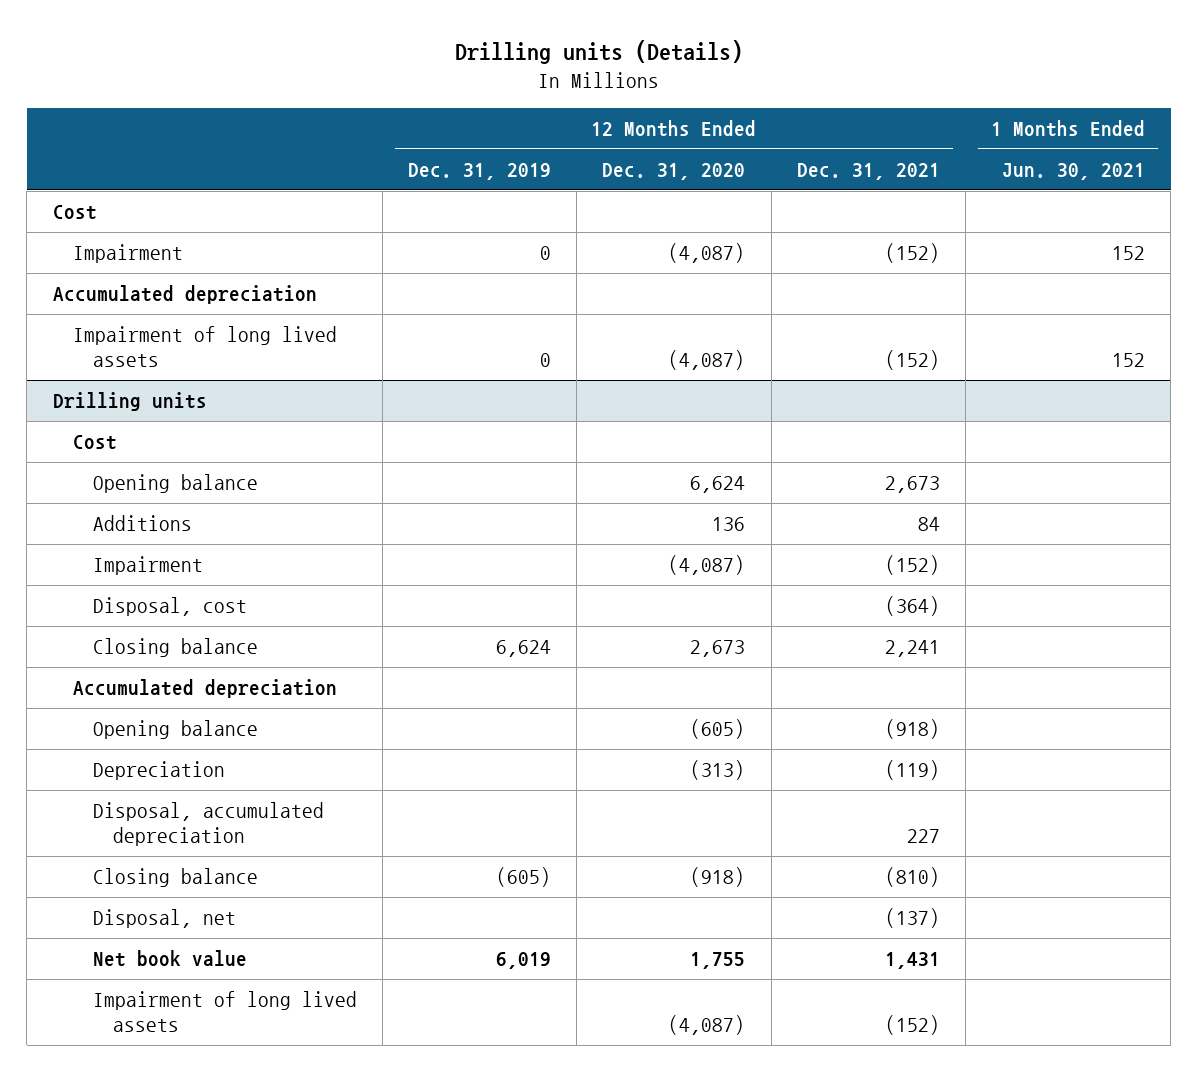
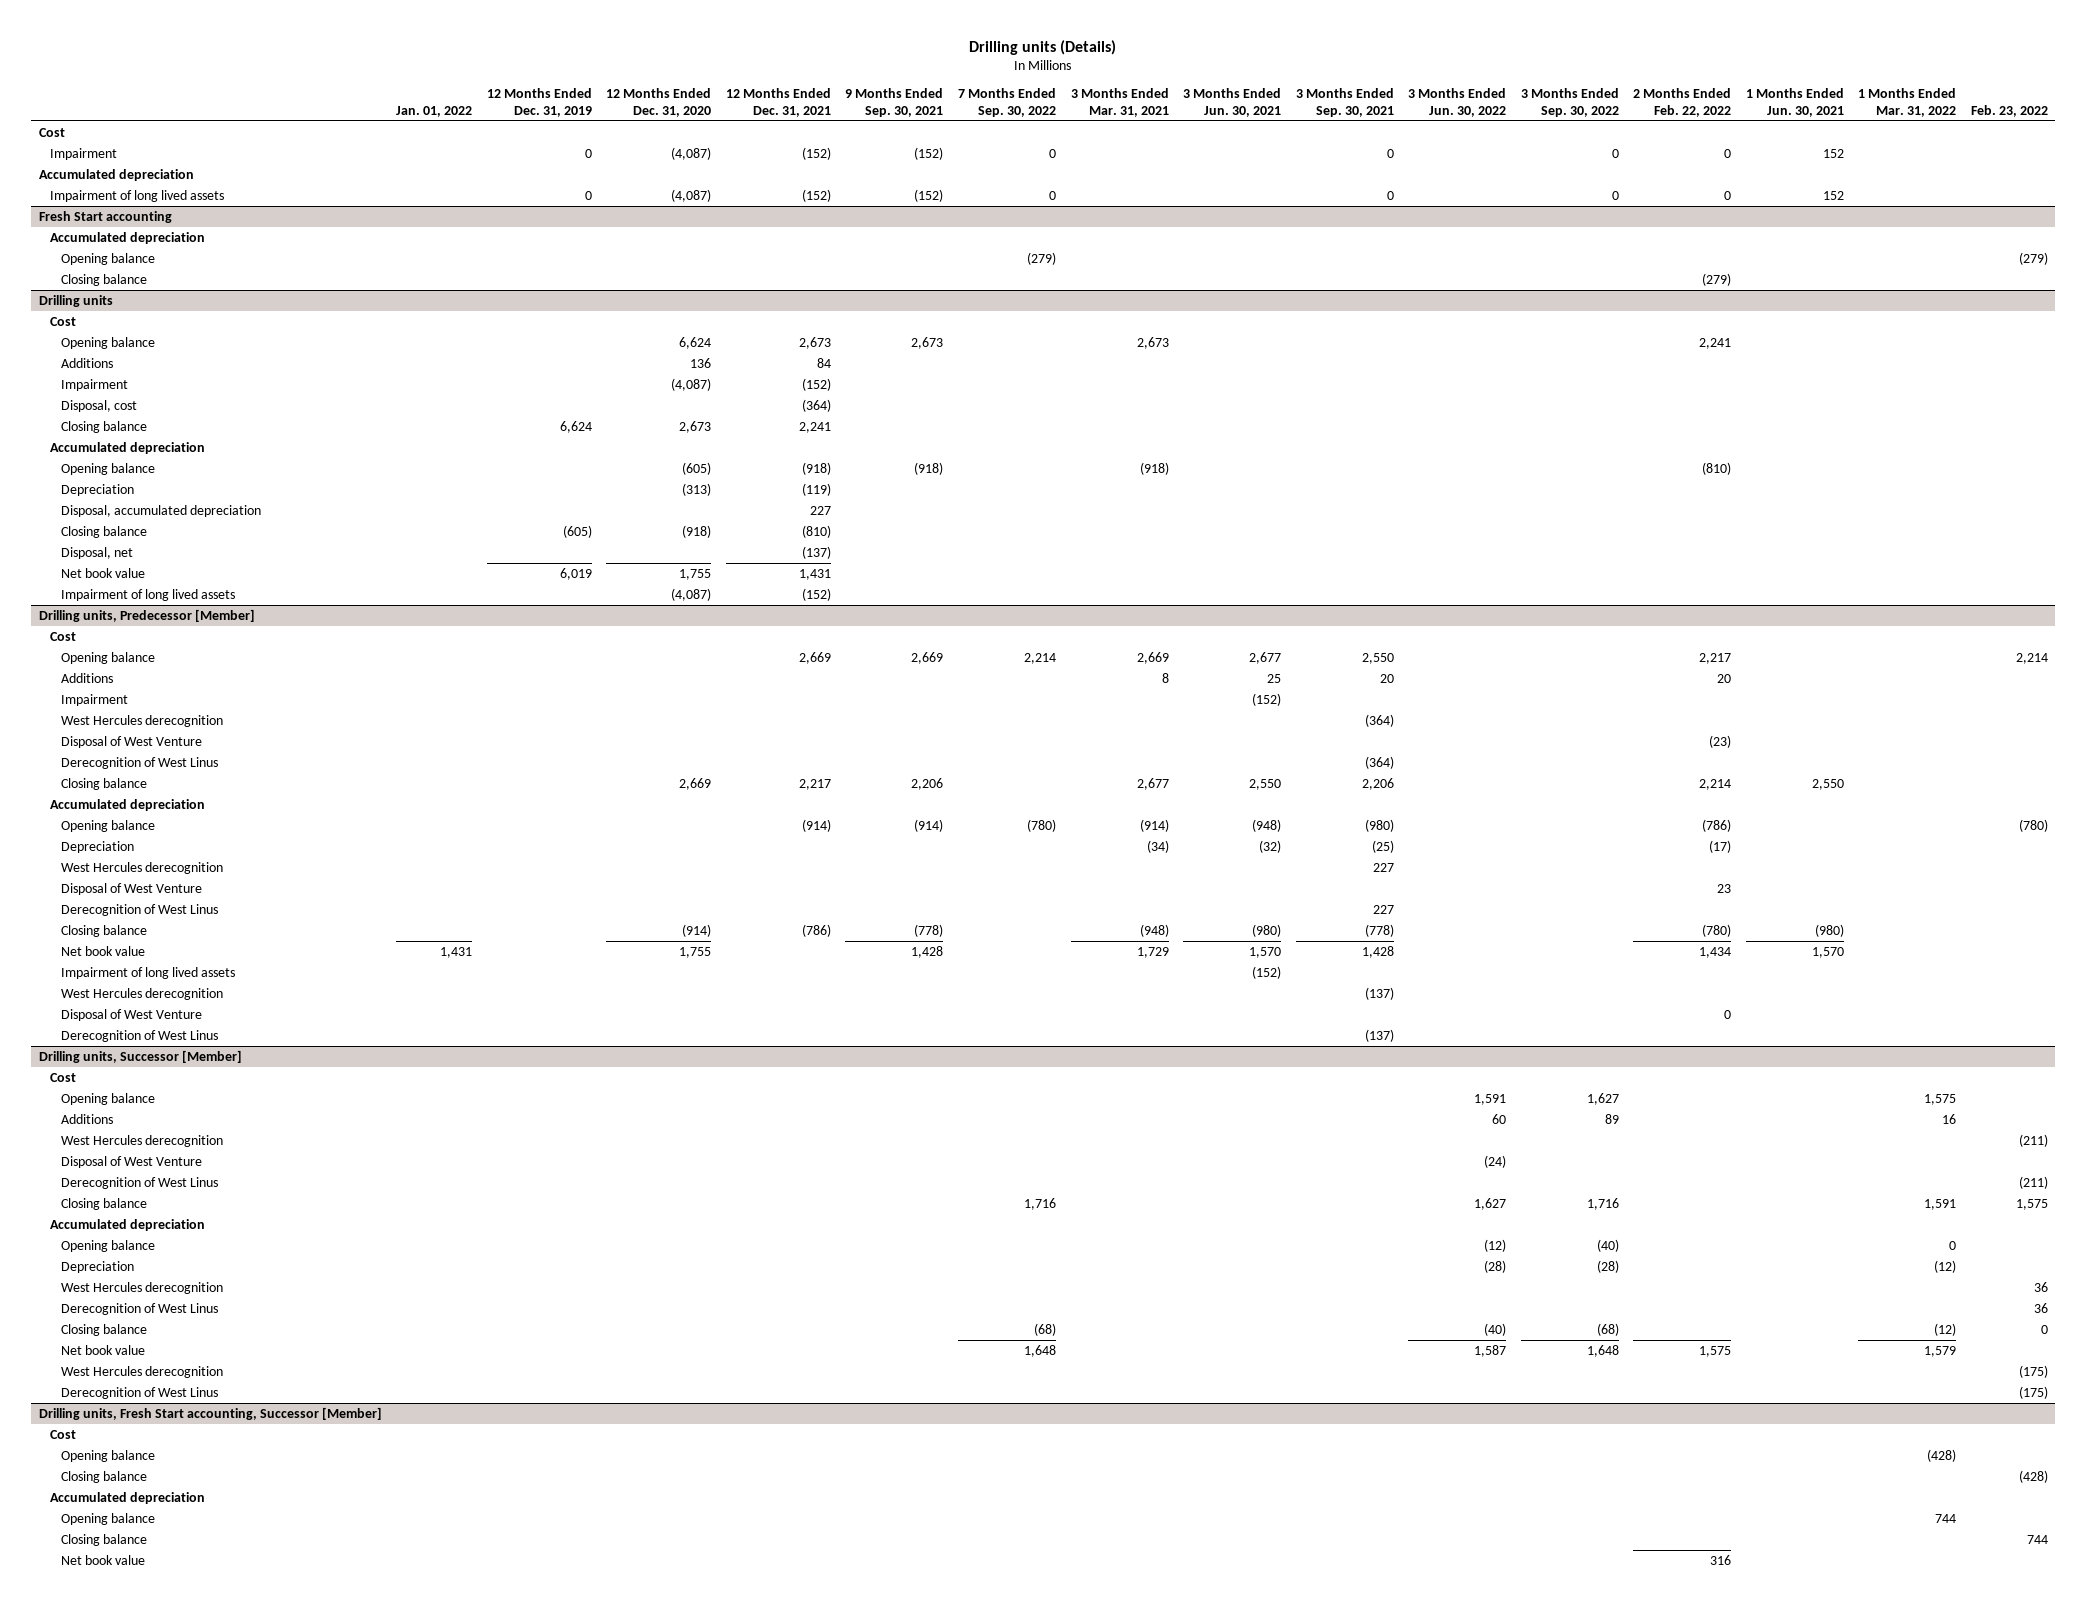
- | 12 Months Ended Dec. 31, 2019 | 12 Months Ended Dec. 31, 2020 | 12 Months Ended Dec. 31, 2021 | 1 Months Ended Jun. 30, 2021
+ | Jan. 01, 2022 | 12 Months Ended Dec. 31, 2019 | 12 Months Ended Dec. 31, 2020 | 12 Months Ended Dec. 31, 2021 | 9 Months Ended Sep. 30, 2021 | 7 Months Ended Sep. 30, 2022 | 3 Months Ended Mar. 31, 2021 | 3 Months Ended Jun. 30, 2021 | 3 Months Ended Sep. 30, 2021 | 3 Months Ended Jun. 30, 2022 | 3 Months Ended Sep. 30, 2022 | 2 Months Ended Feb. 22, 2022 | 1 Months Ended Jun. 30, 2021 | 1 Months Ended Mar. 31, 2022 | Feb. 23, 2022
+ Fresh Start accounting
+ Accumulated depreciation
+ Opening balance | | | | | | (279) | | | | | | | | | (279)
+ Closing balance | | | | | | | | | | | | (279) | | |
+ Drilling units, Predecessor [Member]
+ Cost
+ Opening balance | | | | 2,669 | 2,669 | 2,214 | 2,669 | 2,677 | 2,550 | | | 2,217 | | | 2,214
+ Additions | | | | | | | 8 | 25 | 20 | | | 20 | | |
+ Impairment | | | | | | | | (152) | | | | | | |
+ West Hercules derecognition | | | | | | | | | (364) | | | | | |
+ Disposal of West Venture | | | | | | | | | | | | (23) | | |
+ Derecognition of West Linus | | | | | | | | | (364) | | | | | |
+ Closing balance | | | 2,669 | 2,217 | 2,206 | | 2,677 | 2,550 | 2,206 | | | 2,214 | 2,550 | |
+ Accumulated depreciation
+ Opening balance | | | | (914) | (914) | (780) | (914) | (948) | (980) | | | (786) | | | (780)
+ Depreciation | | | | | | | (34) | (32) | (25) | | | (17) | | |
+ West Hercules derecognition | | | | | | | | | 227 | | | | | |
+ Disposal of West Venture | | | | | | | | | | | | 23 | | |
+ Derecognition of West Linus | | | | | | | | | 227 | | | | | |
+ Closing balance | | | (914) | (786) | (778) | | (948) | (980) | (778) | | | (780) | (980) | |
+ Net book value | 1,431 | | 1,755 | | 1,428 | | 1,729 | 1,570 | 1,428 | | | 1,434 | 1,570 | |
+ Impairment of long lived assets | | | | | | | | (152) | | | | | | |
+ West Hercules derecognition | | | | | | | | | (137) | | | | | |
+ Disposal of West Venture | | | | | | | | | | | | 0 | | |
+ Derecognition of West Linus | | | | | | | | | (137) | | | | | |
+ Drilling units, Successor [Member]
+ Cost
+ Opening balance | | | | | | | | | | 1,591 | 1,627 | | | 1,575 |
+ Additions | | | | | | | | | | 60 | 89 | | | 16 |
+ West Hercules derecognition | | | | | | | | | | | | | | | (211)
+ Disposal of West Venture | | | | | | | | | | (24) | | | | |
+ Derecognition of West Linus | | | | | | | | | | | | | | | (211)
+ Closing balance | | | | | | 1,716 | | | | 1,627 | 1,716 | | | 1,591 | 1,575
+ Accumulated depreciation
+ Opening balance | | | | | | | | | | (12) | (40) | | | 0 |
+ Depreciation | | | | | | | | | | (28) | (28) | | | (12) |
+ West Hercules derecognition | | | | | | | | | | | | | | | 36
+ Derecognition of West Linus | | | | | | | | | | | | | | | 36
+ Closing balance | | | | | | (68) | | | | (40) | (68) | | | (12) | 0
+ Net book value | | | | | | 1,648 | | | | 1,587 | 1,648 | 1,575 | | 1,579 |
+ West Hercules derecognition | | | | | | | | | | | | | | | (175)
+ Derecognition of West Linus | | | | | | | | | | | | | | | (175)
+ Drilling units, Fresh Start accounting, Successor [Member]
+ Cost
+ Opening balance | | | | | | | | | | | | | | (428) |
+ Closing balance | | | | | | | | | | | | | | | (428)
+ Accumulated depreciation
+ Opening balance | | | | | | | | | | | | | | 744 |
+ Closing balance | | | | | | | | | | | | | | | 744
+ Net book value | | | | | | | | | | | | 316 | | |

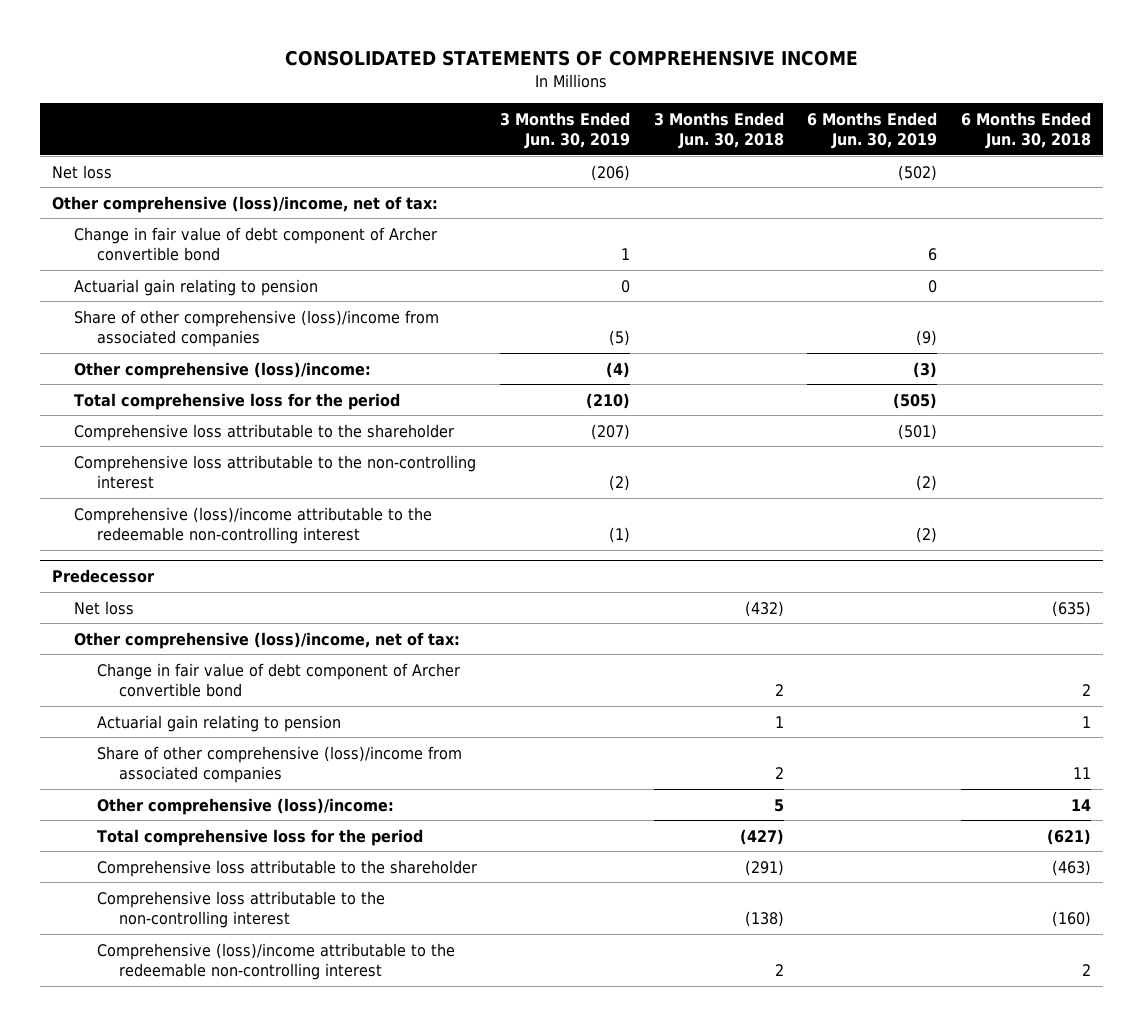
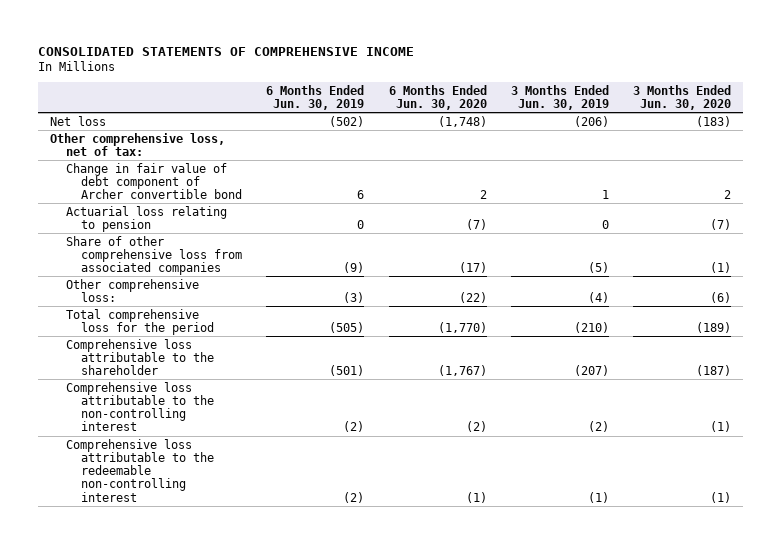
- | 3 Months Ended Jun. 30, 2019 | 3 Months Ended Jun. 30, 2018 | 6 Months Ended Jun. 30, 2019 | 6 Months Ended Jun. 30, 2018
+ | 6 Months Ended Jun. 30, 2019 | 6 Months Ended Jun. 30, 2020 | 3 Months Ended Jun. 30, 2019 | 3 Months Ended Jun. 30, 2020
- Other comprehensive (loss)/income, net of tax:
+ Other comprehensive loss, net of tax:
- Actuarial gain relating to pension | 0 | | 0 |
- Share of other comprehensive (loss)/income from associated companies | (5) | | (9) |
- Other comprehensive (loss)/income: | (4) | | (3) |
+ Actuarial loss relating to pension | 0 | (7) | 0 | (7)
+ Share of other comprehensive loss from associated companies | (9) | (17) | (5) | (1)
+ Other comprehensive loss: | (3) | (22) | (4) | (6)
- Comprehensive (loss)/income attributable to the redeemable non-controlling interest | (1) | | (2) |
- Predecessor
- Net loss | | (432) | | (635)
- Other comprehensive (loss)/income, net of tax:
- Change in fair value of debt component of Archer convertible bond | | 2 | | 2
- Actuarial gain relating to pension | | 1 | | 1
- Share of other comprehensive (loss)/income from associated companies | | 2 | | 11
- Other comprehensive (loss)/income: | | 5 | | 14
- Total comprehensive loss for the period | | (427) | | (621)
- Comprehensive loss attributable to the shareholder | | (291) | | (463)
- Comprehensive loss attributable to the non-controlling interest | | (138) | | (160)
- Comprehensive (loss)/income attributable to the redeemable non-controlling interest | | 2 | | 2
+ Comprehensive loss attributable to the redeemable non-controlling interest | (2) | (1) | (1) | (1)

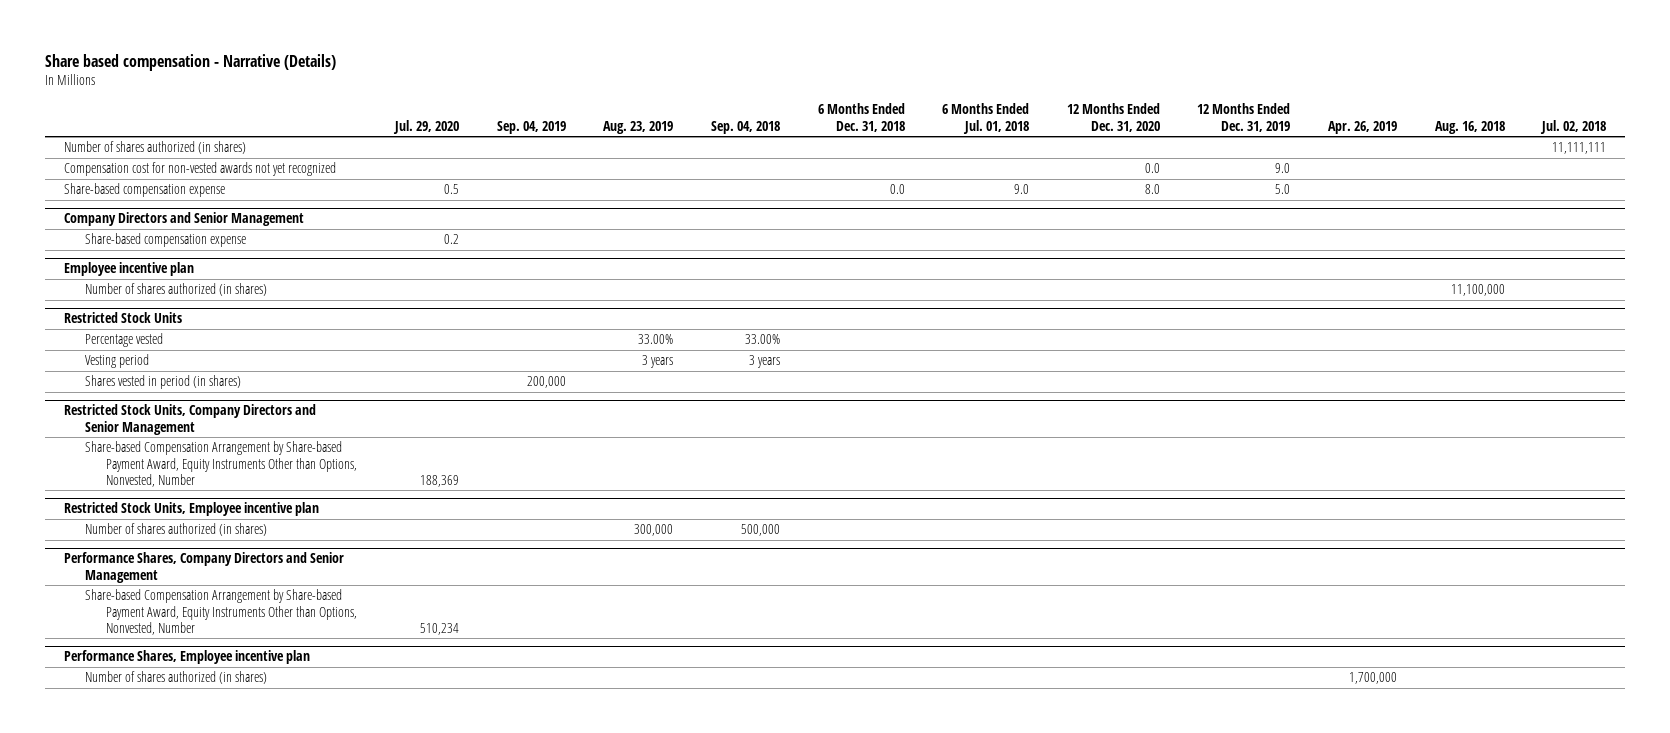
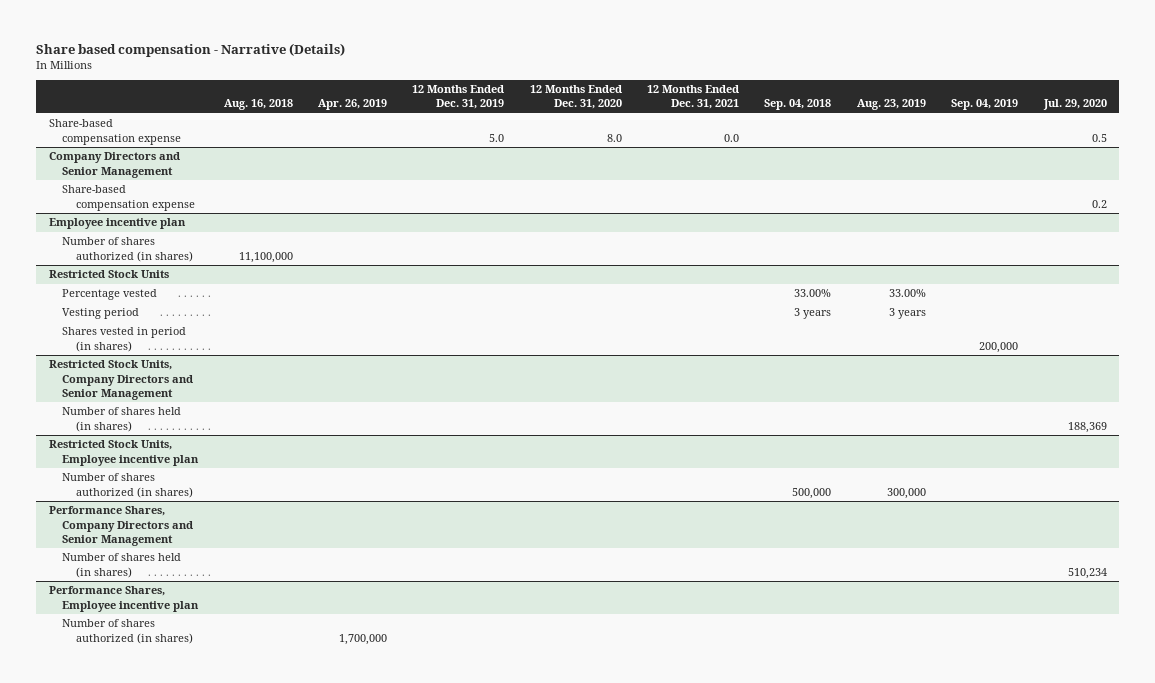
- | Jul. 29, 2020 | Sep. 04, 2019 | Aug. 23, 2019 | Sep. 04, 2018 | 6 Months Ended Dec. 31, 2018 | 6 Months Ended Jul. 01, 2018 | 12 Months Ended Dec. 31, 2020 | 12 Months Ended Dec. 31, 2019 | Apr. 26, 2019 | Aug. 16, 2018 | Jul. 02, 2018
+ | Aug. 16, 2018 | Apr. 26, 2019 | 12 Months Ended Dec. 31, 2019 | 12 Months Ended Dec. 31, 2020 | 12 Months Ended Dec. 31, 2021 | Sep. 04, 2018 | Aug. 23, 2019 | Sep. 04, 2019 | Jul. 29, 2020
- Number of shares authorized (in shares) | | | | | | | | | | | 11,111,111
- Compensation cost for non-vested awards not yet recognized | | | | | | | 0.0 | 9.0 | | |
@ Restricted Stock Units, Company Directors and Senior Management
- Share-based Compensation Arrangement by Share-based Payment Award, Equity Instruments Other than Options, Nonvested, Number | 188,369 | | | | | | | | | |
+ Number of shares held (in shares) | | | | | | | | | 188,369
@ Performance Shares, Company Directors and Senior Management
- Share-based Compensation Arrangement by Share-based Payment Award, Equity Instruments Other than Options, Nonvested, Number | 510,234 | | | | | | | | | |
+ Number of shares held (in shares) | | | | | | | | | 510,234

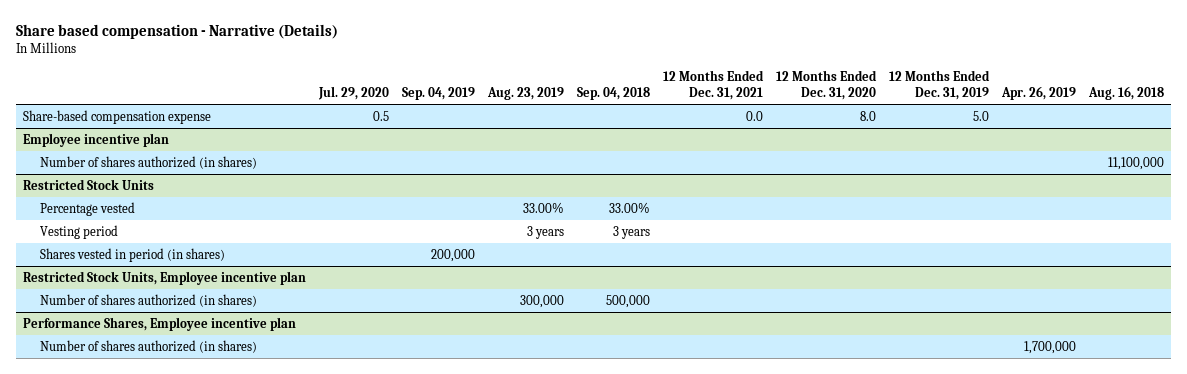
- | Aug. 16, 2018 | Apr. 26, 2019 | 12 Months Ended Dec. 31, 2019 | 12 Months Ended Dec. 31, 2020 | 12 Months Ended Dec. 31, 2021 | Sep. 04, 2018 | Aug. 23, 2019 | Sep. 04, 2019 | Jul. 29, 2020
+ | Jul. 29, 2020 | Sep. 04, 2019 | Aug. 23, 2019 | Sep. 04, 2018 | 12 Months Ended Dec. 31, 2021 | 12 Months Ended Dec. 31, 2020 | 12 Months Ended Dec. 31, 2019 | Apr. 26, 2019 | Aug. 16, 2018
- Company Directors and Senior Management
- Share-based compensation expense | | | | | | | | | 0.2
- Restricted Stock Units, Company Directors and Senior Management
- Number of shares held (in shares) | | | | | | | | | 188,369
- Performance Shares, Company Directors and Senior Management
- Number of shares held (in shares) | | | | | | | | | 510,234

